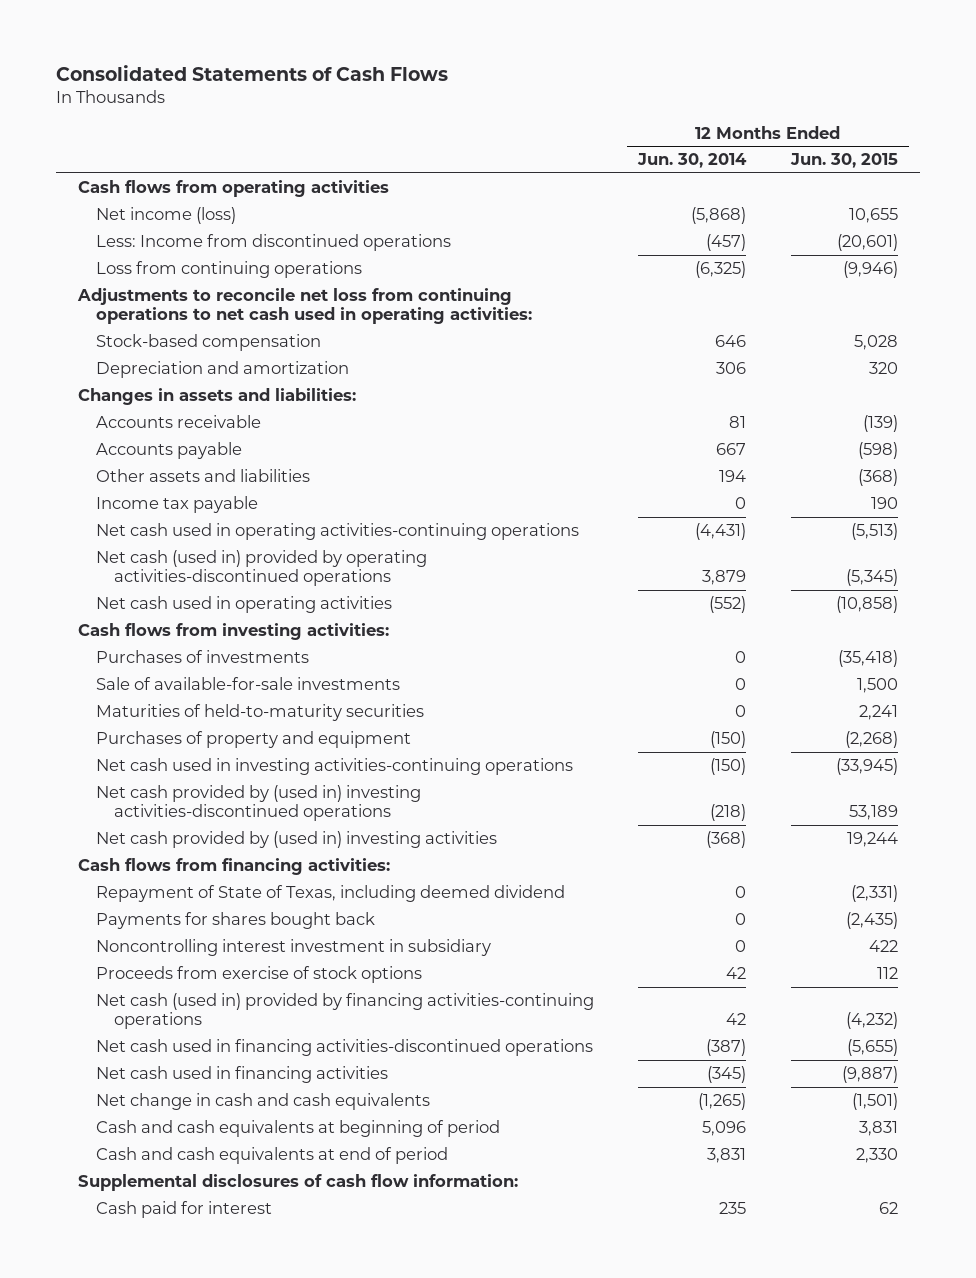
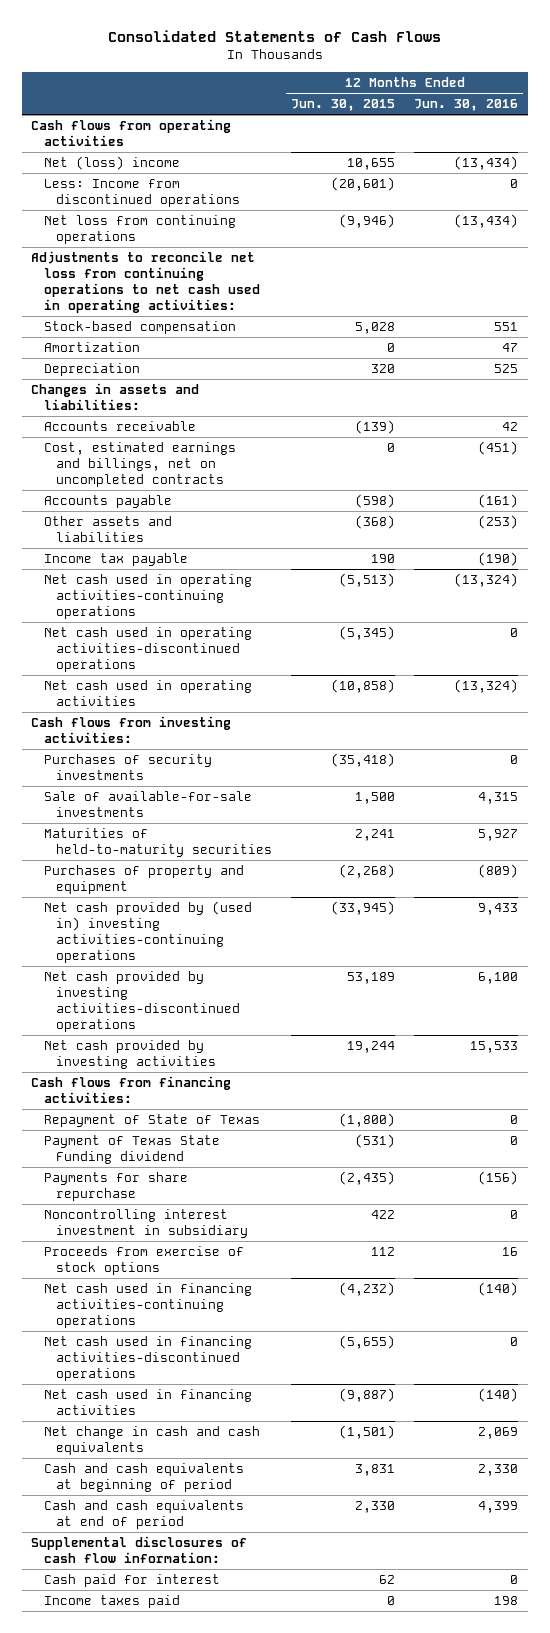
- | 12 Months Ended Jun. 30, 2014 | 12 Months Ended Jun. 30, 2015
+ | 12 Months Ended Jun. 30, 2015 | 12 Months Ended Jun. 30, 2016
- Net income (loss) | (5,868) | 10,655
+ Net (loss) income | 10,655 | (13,434)
- Loss from continuing operations | (6,325) | (9,946)
+ Net loss from continuing operations | (9,946) | (13,434)
- Depreciation and amortization | 306 | 320
+ Amortization | 0 | 47
+ Depreciation | 320 | 525
+ Cost, estimated earnings and billings, net on uncompleted contracts | 0 | (451)
- Net cash (used in) provided by operating activities-discontinued operations | 3,879 | (5,345)
+ Net cash used in operating activities-discontinued operations | (5,345) | 0
- Purchases of investments | 0 | (35,418)
+ Purchases of security investments | (35,418) | 0
- Net cash used in investing activities-continuing operations | (150) | (33,945)
- Net cash provided by (used in) investing activities-discontinued operations | (218) | 53,189
- Net cash provided by (used in) investing activities | (368) | 19,244
+ Net cash provided by (used in) investing activities-continuing operations | (33,945) | 9,433
+ Net cash provided by investing activities-discontinued operations | 53,189 | 6,100
+ Net cash provided by investing activities | 19,244 | 15,533
- Repayment of State of Texas, including deemed dividend | 0 | (2,331)
- Payments for shares bought back | 0 | (2,435)
+ Repayment of State of Texas | (1,800) | 0
+ Payment of Texas State Funding dividend | (531) | 0
+ Payments for share repurchase | (2,435) | (156)
- Net cash (used in) provided by financing activities-continuing operations | 42 | (4,232)
+ Net cash used in financing activities-continuing operations | (4,232) | (140)
+ Income taxes paid | 0 | 198

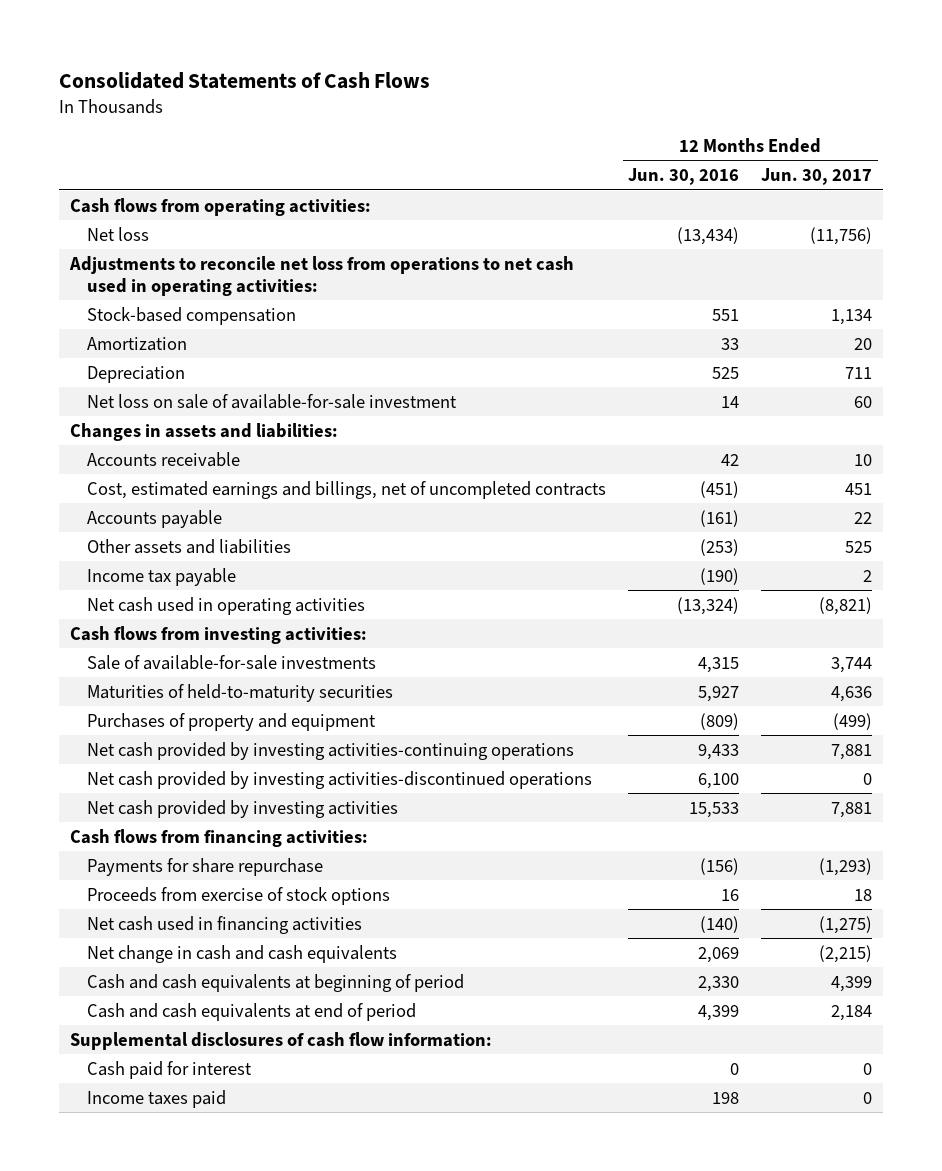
- | 12 Months Ended Jun. 30, 2015 | 12 Months Ended Jun. 30, 2016
+ | 12 Months Ended Jun. 30, 2016 | 12 Months Ended Jun. 30, 2017
- Cash flows from operating activities
- Net (loss) income | 10,655 | (13,434)
- Less: Income from discontinued operations | (20,601) | 0
- Net loss from continuing operations | (9,946) | (13,434)
- Adjustments to reconcile net loss from continuing operations to net cash used in operating activities:
+ Cash flows from operating activities:
+ Net loss | (13,434) | (11,756)
+ Adjustments to reconcile net loss from operations to net cash used in operating activities:
- Amortization | 0 | 47
+ Amortization | 33 | 20
+ Net loss on sale of available-for-sale investment | 14 | 60
- Cost, estimated earnings and billings, net on uncompleted contracts | 0 | (451)
+ Cost, estimated earnings and billings, net of uncompleted contracts | (451) | 451
- Net cash used in operating activities-continuing operations | (5,513) | (13,324)
- Net cash used in operating activities-discontinued operations | (5,345) | 0
- Purchases of security investments | (35,418) | 0
- Net cash provided by (used in) investing activities-continuing operations | (33,945) | 9,433
+ Net cash provided by investing activities-continuing operations | 9,433 | 7,881
- Repayment of State of Texas | (1,800) | 0
- Payment of Texas State Funding dividend | (531) | 0
- Noncontrolling interest investment in subsidiary | 422 | 0
- Net cash used in financing activities-continuing operations | (4,232) | (140)
- Net cash used in financing activities-discontinued operations | (5,655) | 0

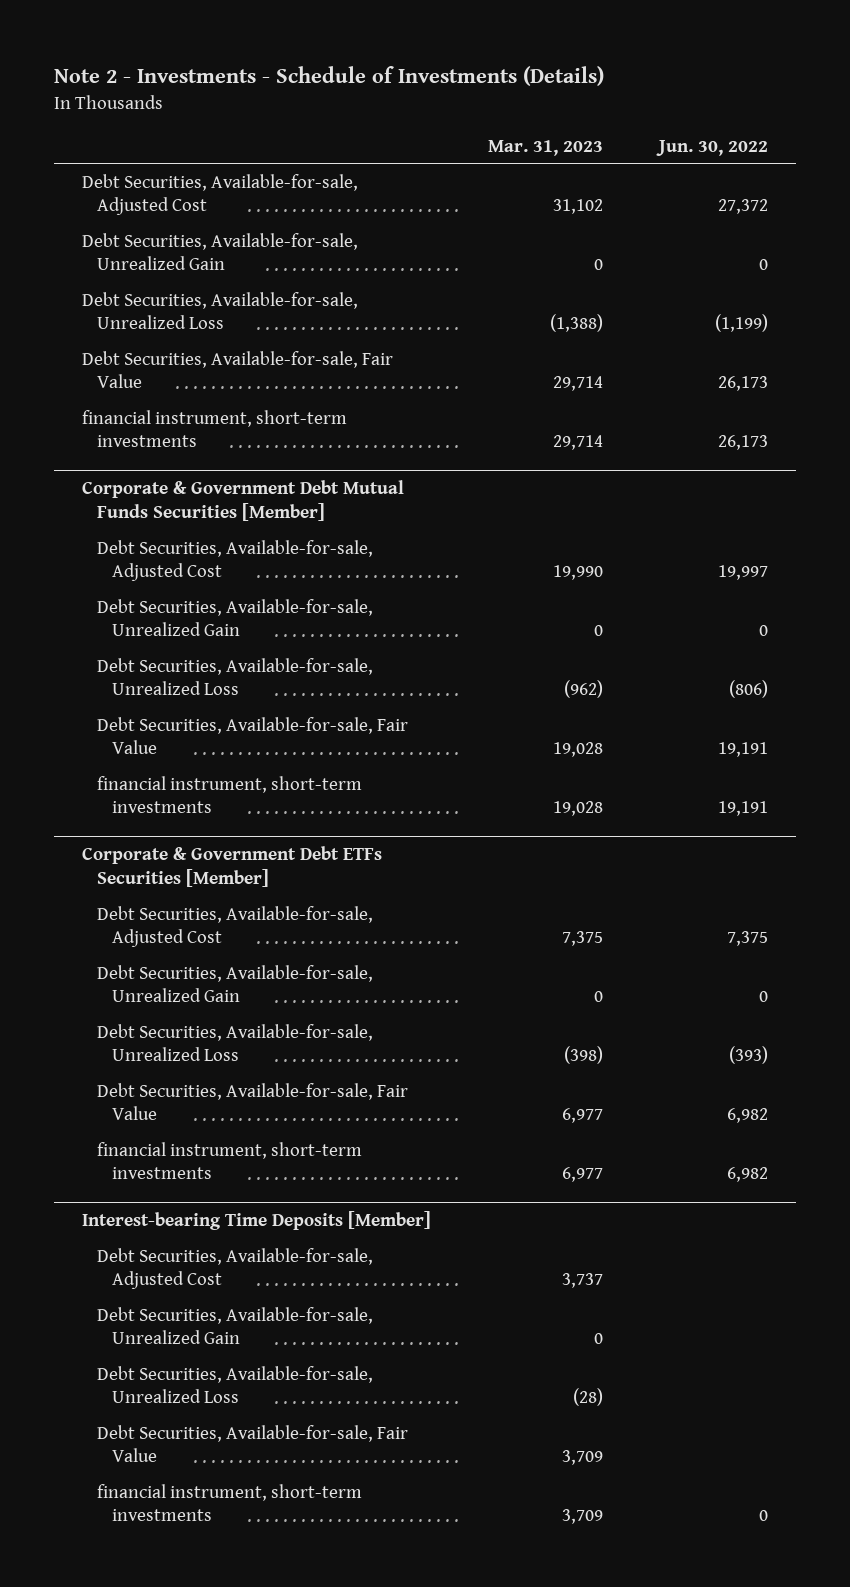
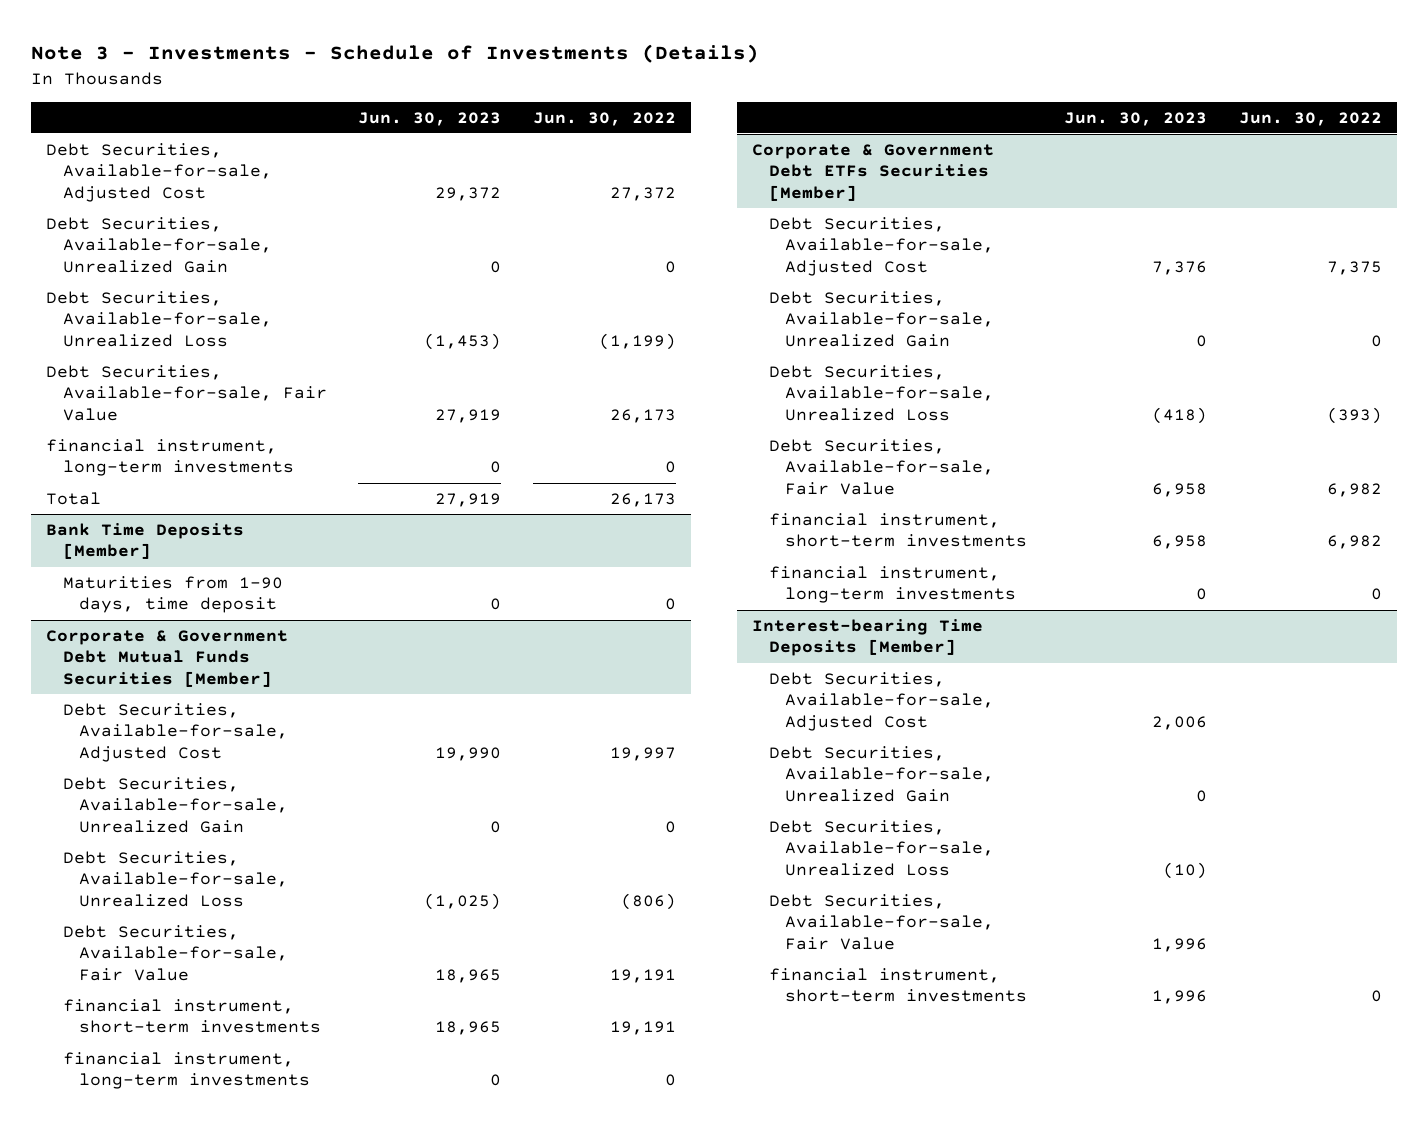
- Note 2 - Investments - Schedule of Investments (Details)
+ Note 3 - Investments - Schedule of Investments (Details)
- | Mar. 31, 2023 | Jun. 30, 2022
+ | Jun. 30, 2023 | Jun. 30, 2022
- financial instrument, short-term investments | 29,714 | 26,173
+ financial instrument, long-term investments | 0 | 0
+ Total | 27,919 | 26,173
+ Bank Time Deposits [Member]
+ Maturities from 1-90 days, time deposit | 0 | 0
@ Corporate & Government Debt Mutual Funds Securities [Member]
+ financial instrument, long-term investments | 0 | 0
@ Corporate & Government Debt ETFs Securities [Member]
+ financial instrument, long-term investments | 0 | 0

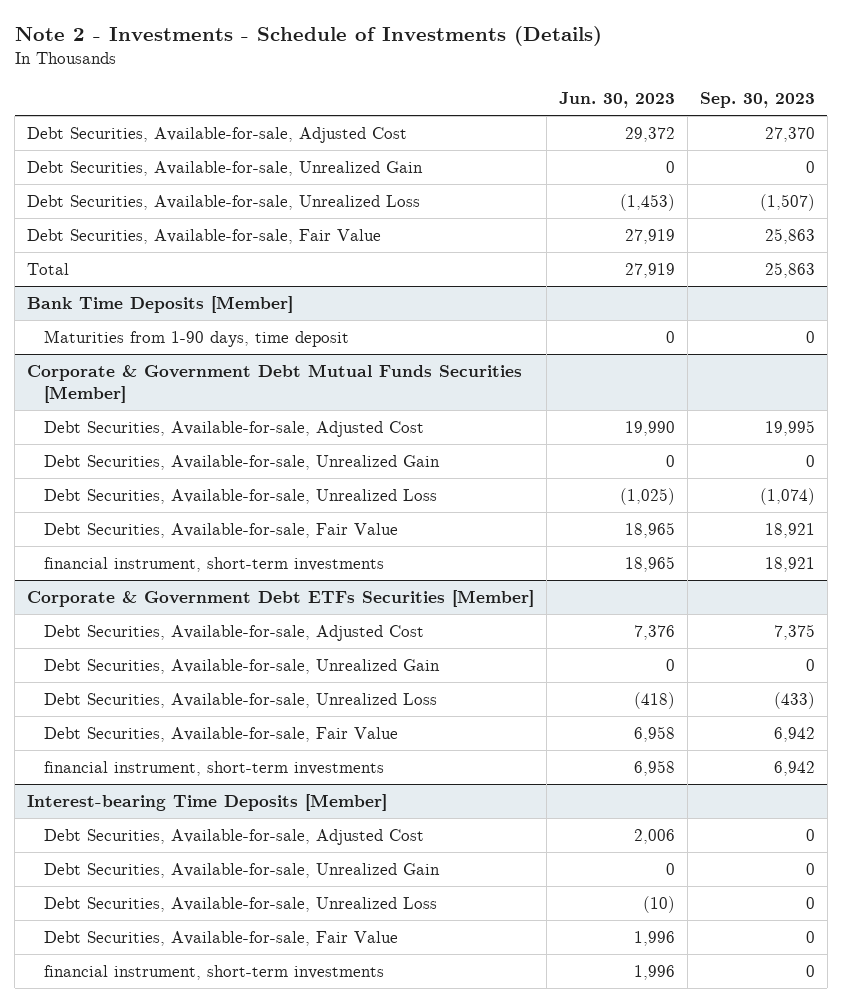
- Note 3 - Investments - Schedule of Investments (Details)
+ Note 2 - Investments - Schedule of Investments (Details)
- | Jun. 30, 2023 | Jun. 30, 2022
+ | Jun. 30, 2023 | Sep. 30, 2023
- financial instrument, long-term investments | 0 | 0
@ Corporate & Government Debt Mutual Funds Securities [Member]
- financial instrument, long-term investments | 0 | 0
@ Corporate & Government Debt ETFs Securities [Member]
- financial instrument, long-term investments | 0 | 0

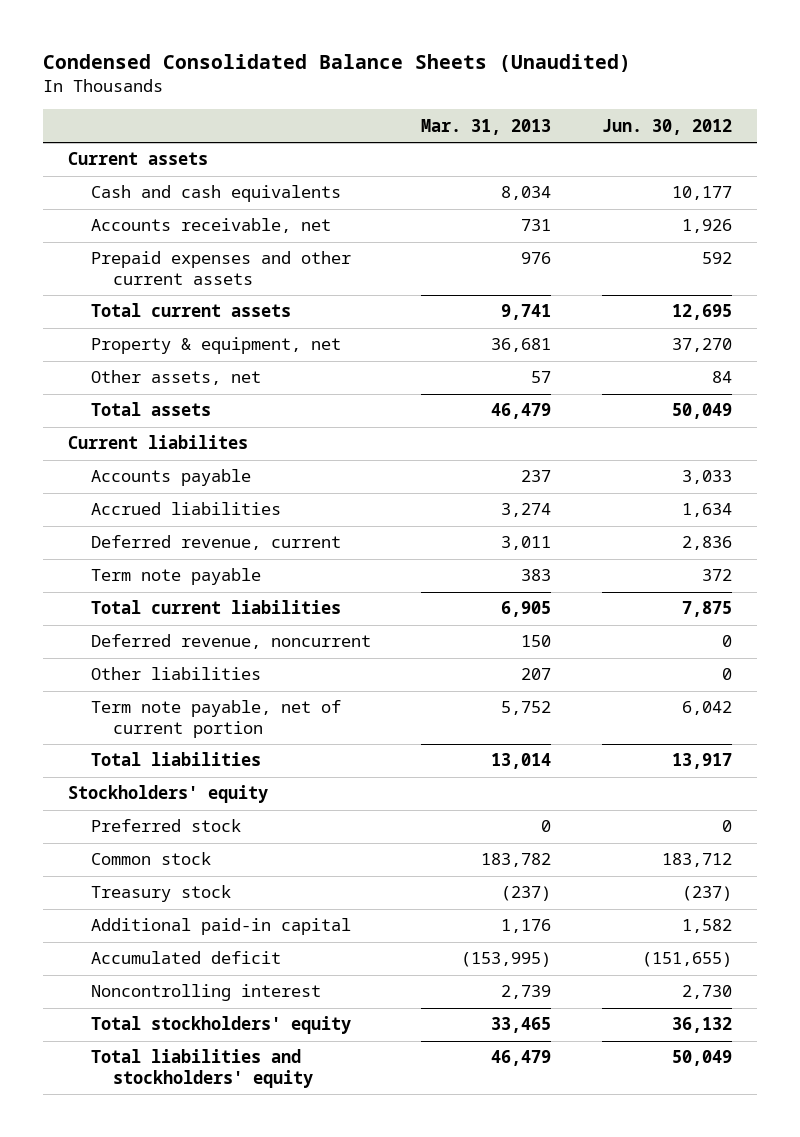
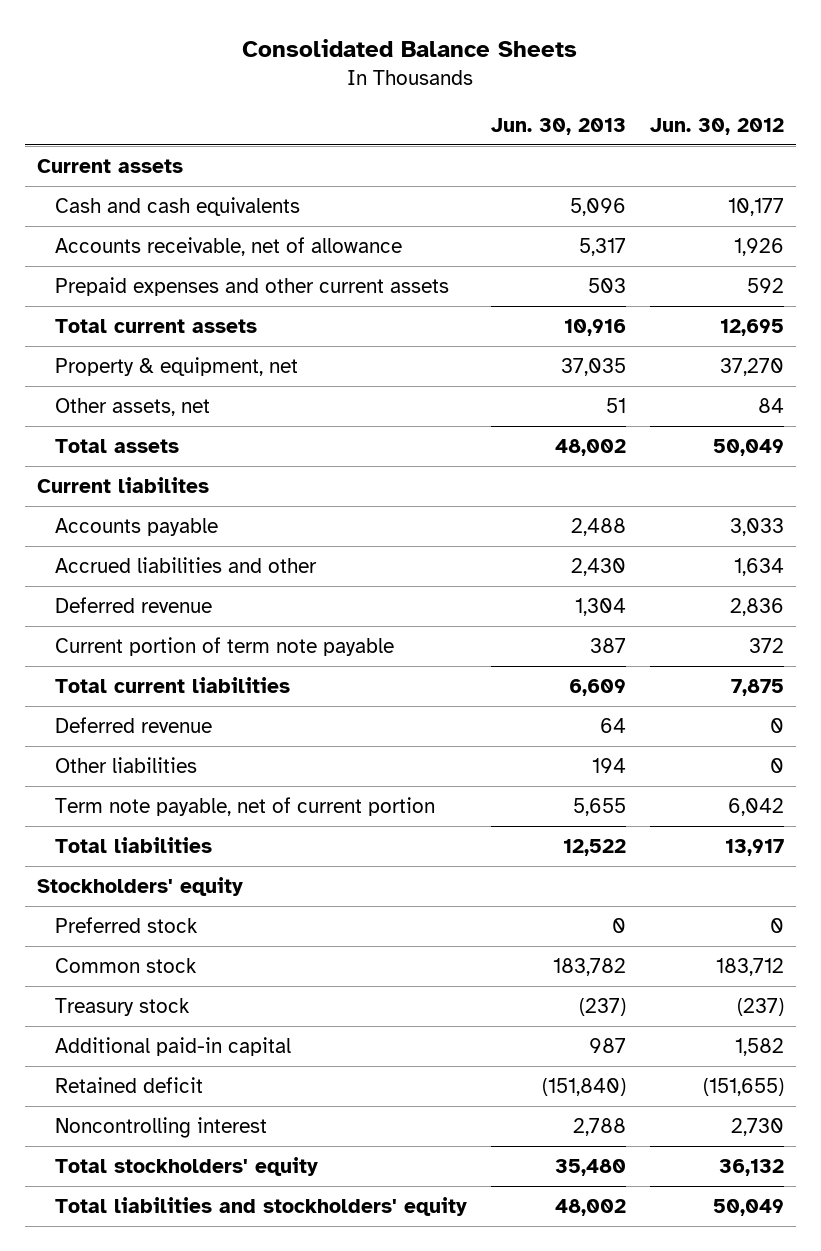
- Condensed Consolidated Balance Sheets (Unaudited)
+ Consolidated Balance Sheets
- | Mar. 31, 2013 | Jun. 30, 2012
+ | Jun. 30, 2013 | Jun. 30, 2012
- Accounts receivable, net | 731 | 1,926
+ Accounts receivable, net of allowance | 5,317 | 1,926
- Accrued liabilities | 3,274 | 1,634
- Deferred revenue, current | 3,011 | 2,836
- Term note payable | 383 | 372
+ Accrued liabilities and other | 2,430 | 1,634
+ Deferred revenue | 1,304 | 2,836
+ Current portion of term note payable | 387 | 372
- Deferred revenue, noncurrent | 150 | 0
+ Deferred revenue | 64 | 0
- Accumulated deficit | (153,995) | (151,655)
+ Retained deficit | (151,840) | (151,655)

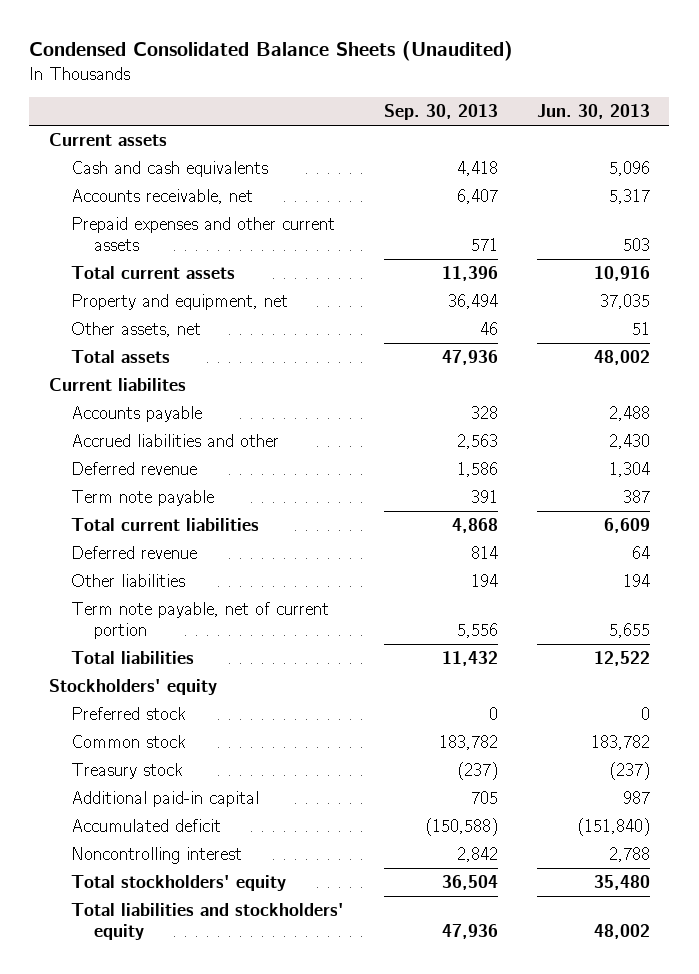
- Consolidated Balance Sheets
+ Condensed Consolidated Balance Sheets (Unaudited)
- | Jun. 30, 2013 | Jun. 30, 2012
+ | Sep. 30, 2013 | Jun. 30, 2013
- Accounts receivable, net of allowance | 5,317 | 1,926
+ Accounts receivable, net | 6,407 | 5,317
- Property & equipment, net | 37,035 | 37,270
+ Property and equipment, net | 36,494 | 37,035
- Current portion of term note payable | 387 | 372
+ Term note payable | 391 | 387
- Retained deficit | (151,840) | (151,655)
+ Accumulated deficit | (150,588) | (151,840)

